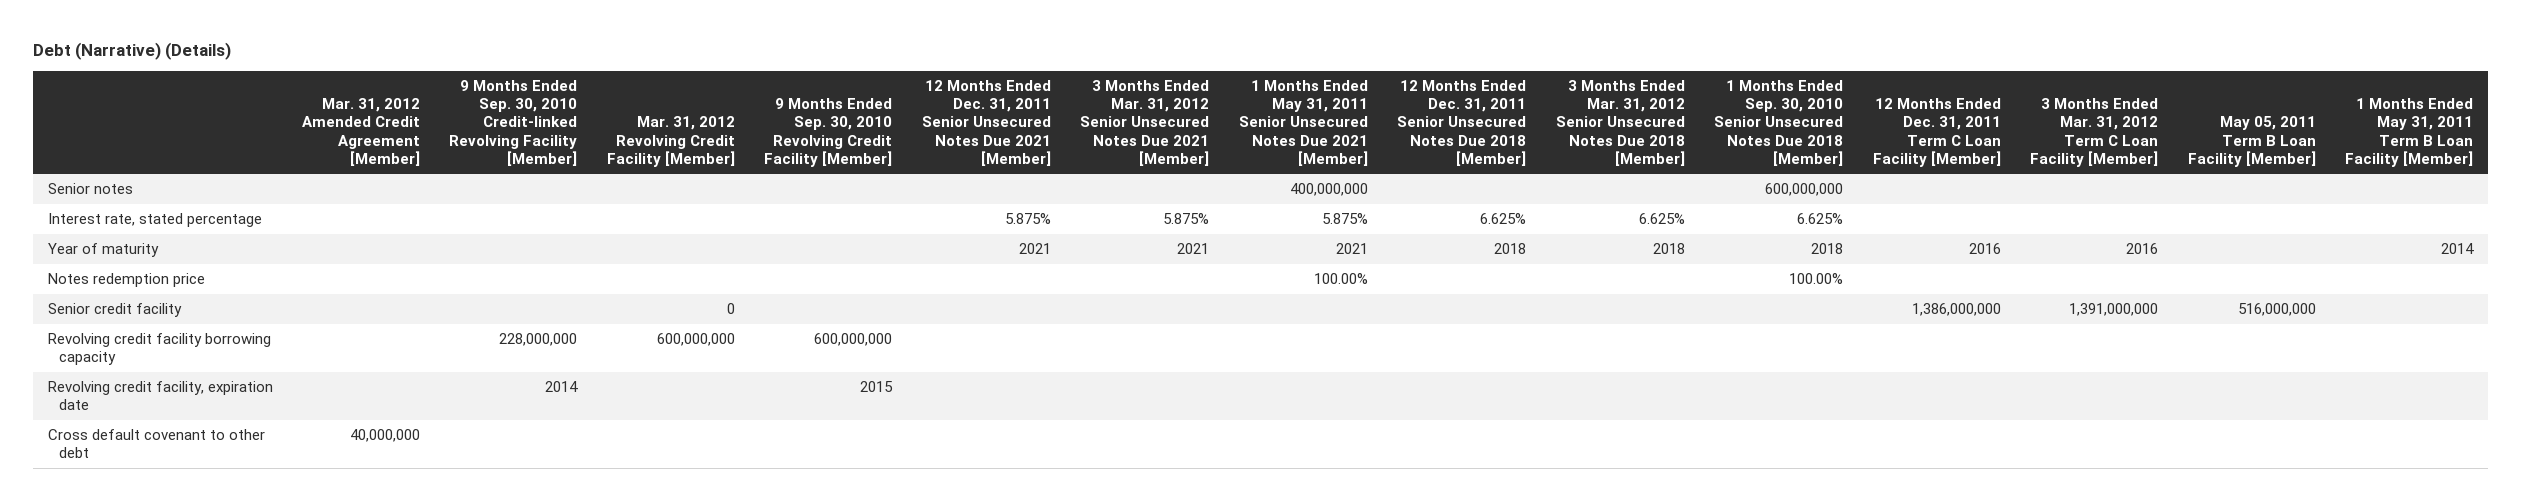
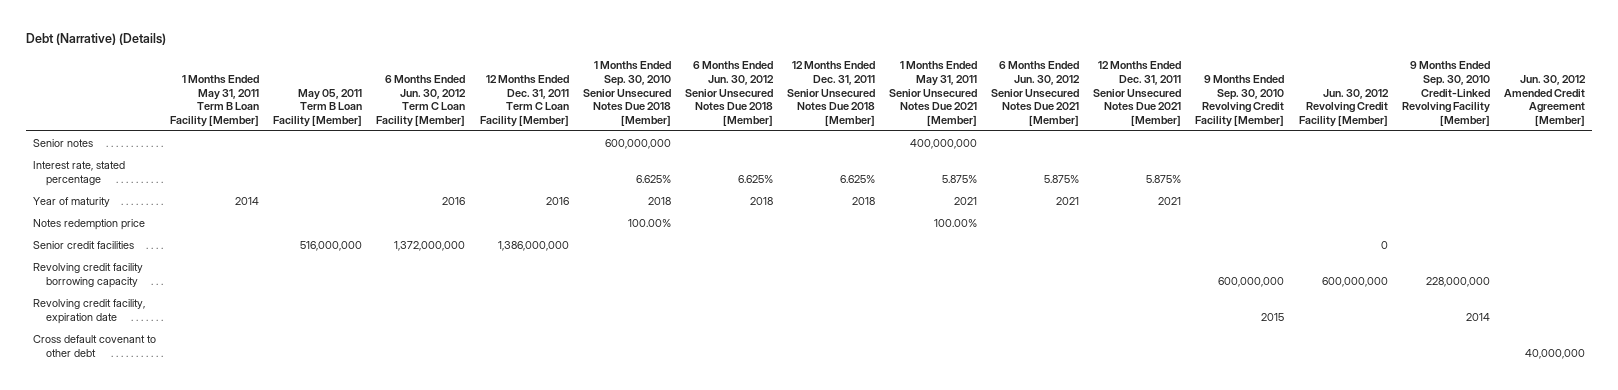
- | Mar. 31, 2012 Amended Credit Agreement [Member] | 9 Months Ended Sep. 30, 2010 Credit-linked Revolving Facility [Member] | Mar. 31, 2012 Revolving Credit Facility [Member] | 9 Months Ended Sep. 30, 2010 Revolving Credit Facility [Member] | 12 Months Ended Dec. 31, 2011 Senior Unsecured Notes Due 2021 [Member] | 3 Months Ended Mar. 31, 2012 Senior Unsecured Notes Due 2021 [Member] | 1 Months Ended May 31, 2011 Senior Unsecured Notes Due 2021 [Member] | 12 Months Ended Dec. 31, 2011 Senior Unsecured Notes Due 2018 [Member] | 3 Months Ended Mar. 31, 2012 Senior Unsecured Notes Due 2018 [Member] | 1 Months Ended Sep. 30, 2010 Senior Unsecured Notes Due 2018 [Member] | 12 Months Ended Dec. 31, 2011 Term C Loan Facility [Member] | 3 Months Ended Mar. 31, 2012 Term C Loan Facility [Member] | May 05, 2011 Term B Loan Facility [Member] | 1 Months Ended May 31, 2011 Term B Loan Facility [Member]
+ | 1 Months Ended May 31, 2011 Term B Loan Facility [Member] | May 05, 2011 Term B Loan Facility [Member] | 6 Months Ended Jun. 30, 2012 Term C Loan Facility [Member] | 12 Months Ended Dec. 31, 2011 Term C Loan Facility [Member] | 1 Months Ended Sep. 30, 2010 Senior Unsecured Notes Due 2018 [Member] | 6 Months Ended Jun. 30, 2012 Senior Unsecured Notes Due 2018 [Member] | 12 Months Ended Dec. 31, 2011 Senior Unsecured Notes Due 2018 [Member] | 1 Months Ended May 31, 2011 Senior Unsecured Notes Due 2021 [Member] | 6 Months Ended Jun. 30, 2012 Senior Unsecured Notes Due 2021 [Member] | 12 Months Ended Dec. 31, 2011 Senior Unsecured Notes Due 2021 [Member] | 9 Months Ended Sep. 30, 2010 Revolving Credit Facility [Member] | Jun. 30, 2012 Revolving Credit Facility [Member] | 9 Months Ended Sep. 30, 2010 Credit-Linked Revolving Facility [Member] | Jun. 30, 2012 Amended Credit Agreement [Member]
- Senior credit facility | | | 0 | | | | | | | | 1,386,000,000 | 1,391,000,000 | 516,000,000 |
+ Senior credit facilities | | 516,000,000 | 1,372,000,000 | 1,386,000,000 | | | | | | | | 0 | |

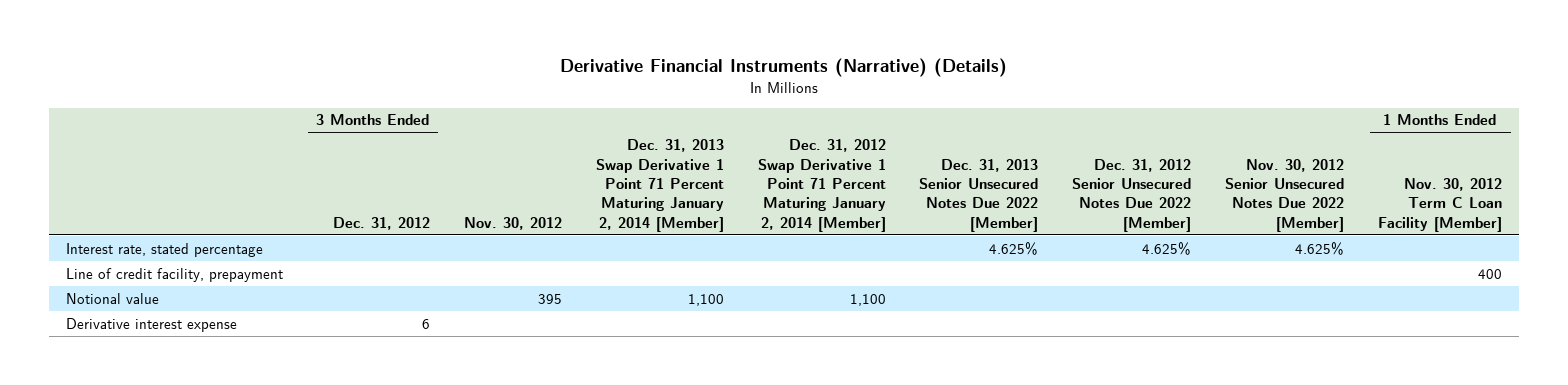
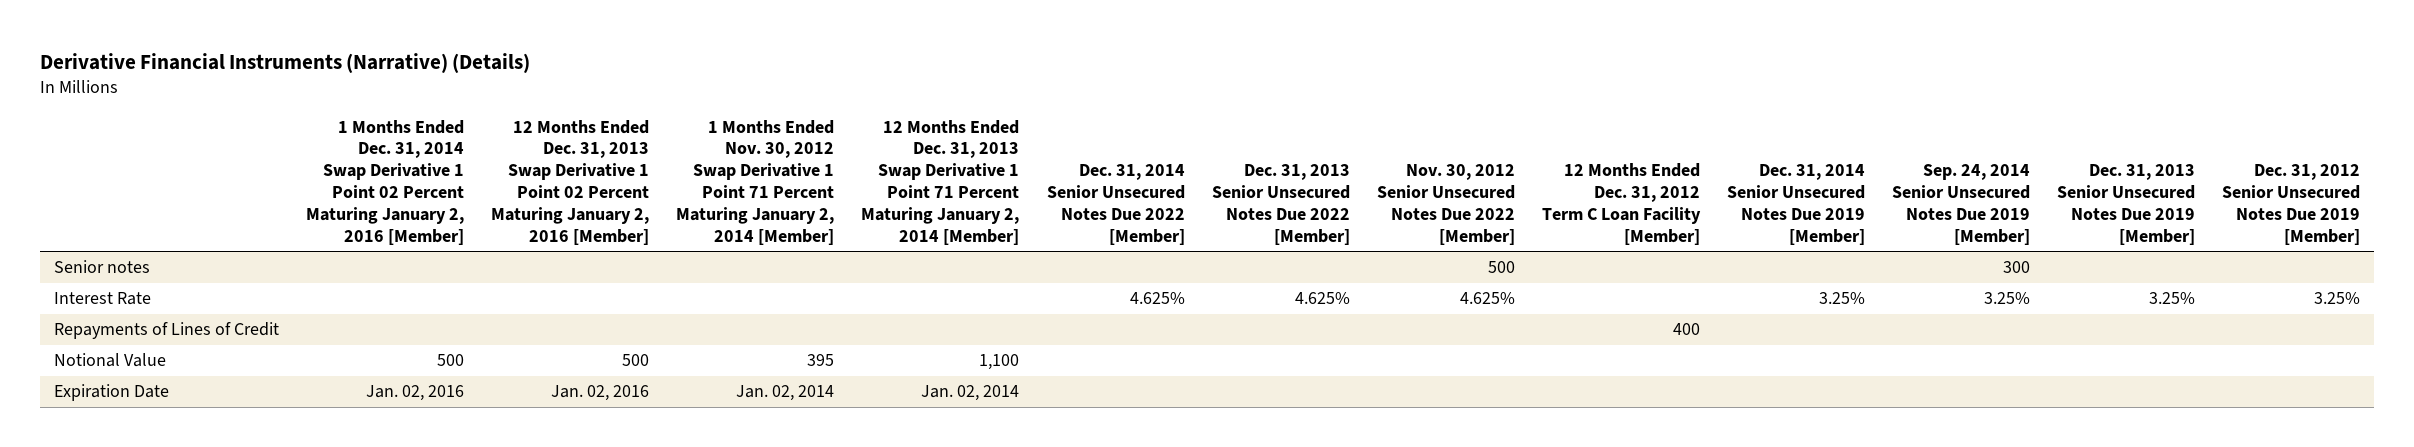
- | 3 Months Ended Dec. 31, 2012 | Nov. 30, 2012 | Dec. 31, 2013 Swap Derivative 1 Point 71 Percent Maturing January 2, 2014 [Member] | Dec. 31, 2012 Swap Derivative 1 Point 71 Percent Maturing January 2, 2014 [Member] | Dec. 31, 2013 Senior Unsecured Notes Due 2022 [Member] | Dec. 31, 2012 Senior Unsecured Notes Due 2022 [Member] | Nov. 30, 2012 Senior Unsecured Notes Due 2022 [Member] | 1 Months Ended Nov. 30, 2012 Term C Loan Facility [Member]
+ | 1 Months Ended Dec. 31, 2014 Swap Derivative 1 Point 02 Percent Maturing January 2, 2016 [Member] | 12 Months Ended Dec. 31, 2013 Swap Derivative 1 Point 02 Percent Maturing January 2, 2016 [Member] | 1 Months Ended Nov. 30, 2012 Swap Derivative 1 Point 71 Percent Maturing January 2, 2014 [Member] | 12 Months Ended Dec. 31, 2013 Swap Derivative 1 Point 71 Percent Maturing January 2, 2014 [Member] | Dec. 31, 2014 Senior Unsecured Notes Due 2022 [Member] | Dec. 31, 2013 Senior Unsecured Notes Due 2022 [Member] | Nov. 30, 2012 Senior Unsecured Notes Due 2022 [Member] | 12 Months Ended Dec. 31, 2012 Term C Loan Facility [Member] | Dec. 31, 2014 Senior Unsecured Notes Due 2019 [Member] | Sep. 24, 2014 Senior Unsecured Notes Due 2019 [Member] | Dec. 31, 2013 Senior Unsecured Notes Due 2019 [Member] | Dec. 31, 2012 Senior Unsecured Notes Due 2019 [Member]
- Interest rate, stated percentage | | | | | 4.625% | 4.625% | 4.625% |
- Line of credit facility, prepayment | | | | | | | | 400
- Notional value | | 395 | 1,100 | 1,100 | | | |
- Derivative interest expense | 6 | | | | | | |
+ Senior notes | | | | | | | 500 | | | 300 | |
+ Interest Rate | | | | | 4.625% | 4.625% | 4.625% | | 3.25% | 3.25% | 3.25% | 3.25%
+ Repayments of Lines of Credit | | | | | | | | 400 | | | |
+ Notional Value | 500 | 500 | 395 | 1,100 | | | | | | | |
+ Expiration Date | Jan. 02, 2016 | Jan. 02, 2016 | Jan. 02, 2014 | Jan. 02, 2014 | | | | | | | |

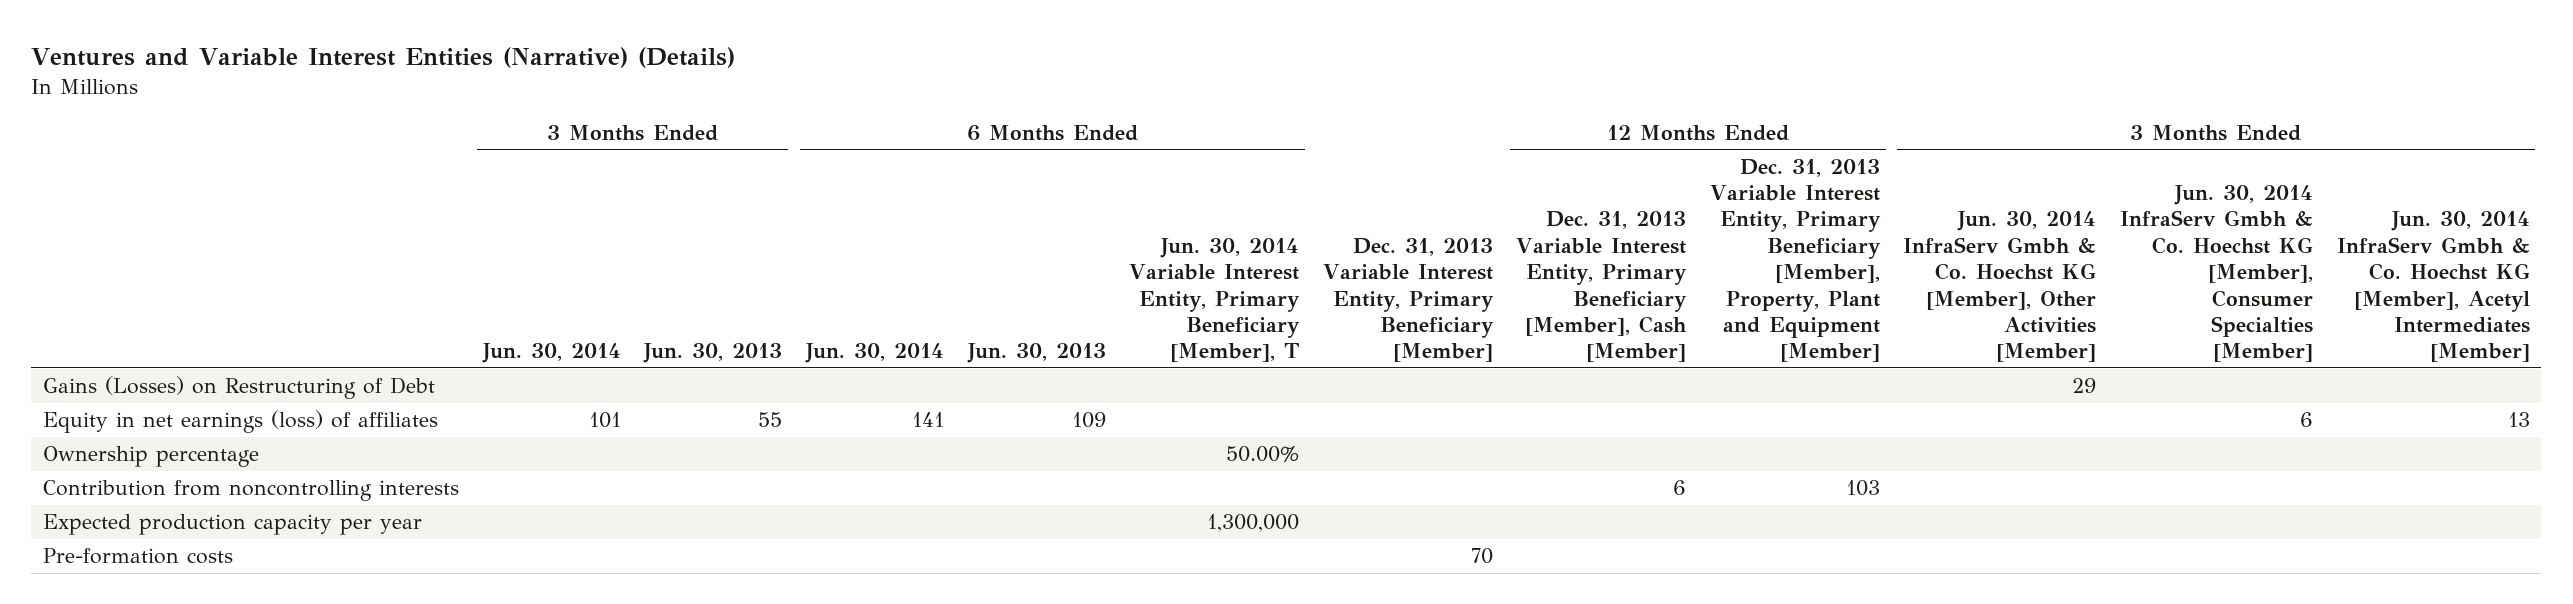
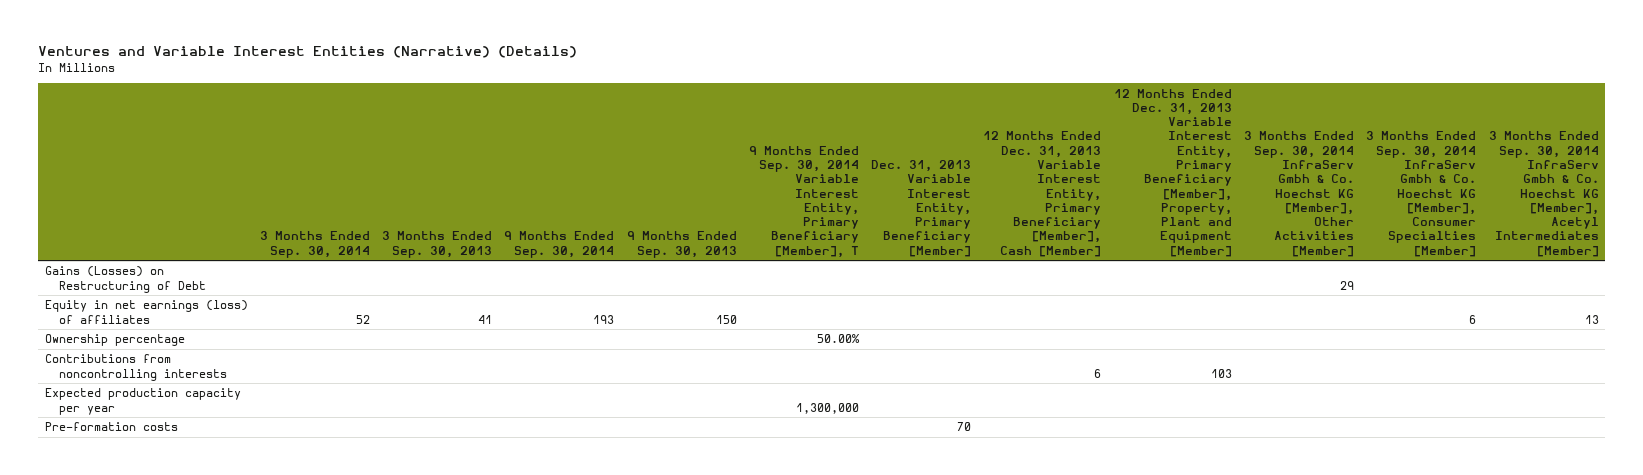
- | 3 Months Ended Jun. 30, 2014 | 3 Months Ended Jun. 30, 2013 | 6 Months Ended Jun. 30, 2014 | 6 Months Ended Jun. 30, 2013 | 6 Months Ended Jun. 30, 2014 Variable Interest Entity, Primary Beneficiary [Member], T | Dec. 31, 2013 Variable Interest Entity, Primary Beneficiary [Member] | 12 Months Ended Dec. 31, 2013 Variable Interest Entity, Primary Beneficiary [Member], Cash [Member] | 12 Months Ended Dec. 31, 2013 Variable Interest Entity, Primary Beneficiary [Member], Property, Plant and Equipment [Member] | 3 Months Ended Jun. 30, 2014 InfraServ Gmbh & Co. Hoechst KG [Member], Other Activities [Member] | 3 Months Ended Jun. 30, 2014 InfraServ Gmbh & Co. Hoechst KG [Member], Consumer Specialties [Member] | 3 Months Ended Jun. 30, 2014 InfraServ Gmbh & Co. Hoechst KG [Member], Acetyl Intermediates [Member]
+ | 3 Months Ended Sep. 30, 2014 | 3 Months Ended Sep. 30, 2013 | 9 Months Ended Sep. 30, 2014 | 9 Months Ended Sep. 30, 2013 | 9 Months Ended Sep. 30, 2014 Variable Interest Entity, Primary Beneficiary [Member], T | Dec. 31, 2013 Variable Interest Entity, Primary Beneficiary [Member] | 12 Months Ended Dec. 31, 2013 Variable Interest Entity, Primary Beneficiary [Member], Cash [Member] | 12 Months Ended Dec. 31, 2013 Variable Interest Entity, Primary Beneficiary [Member], Property, Plant and Equipment [Member] | 3 Months Ended Sep. 30, 2014 InfraServ Gmbh & Co. Hoechst KG [Member], Other Activities [Member] | 3 Months Ended Sep. 30, 2014 InfraServ Gmbh & Co. Hoechst KG [Member], Consumer Specialties [Member] | 3 Months Ended Sep. 30, 2014 InfraServ Gmbh & Co. Hoechst KG [Member], Acetyl Intermediates [Member]
- Contribution from noncontrolling interests | | | | | | | 6 | 103 | | |
+ Contributions from noncontrolling interests | | | | | | | 6 | 103 | | |

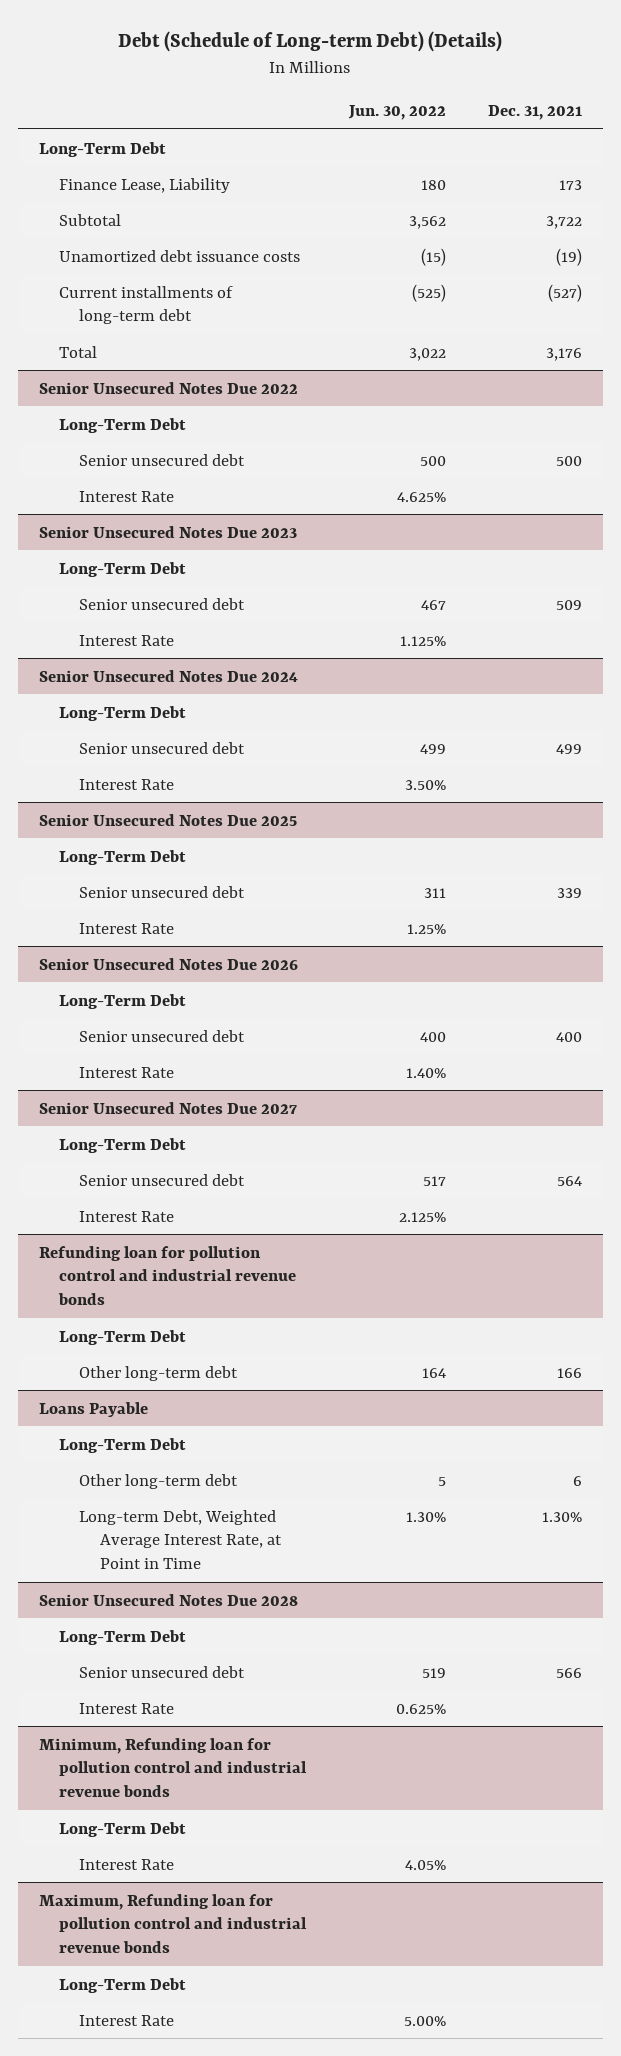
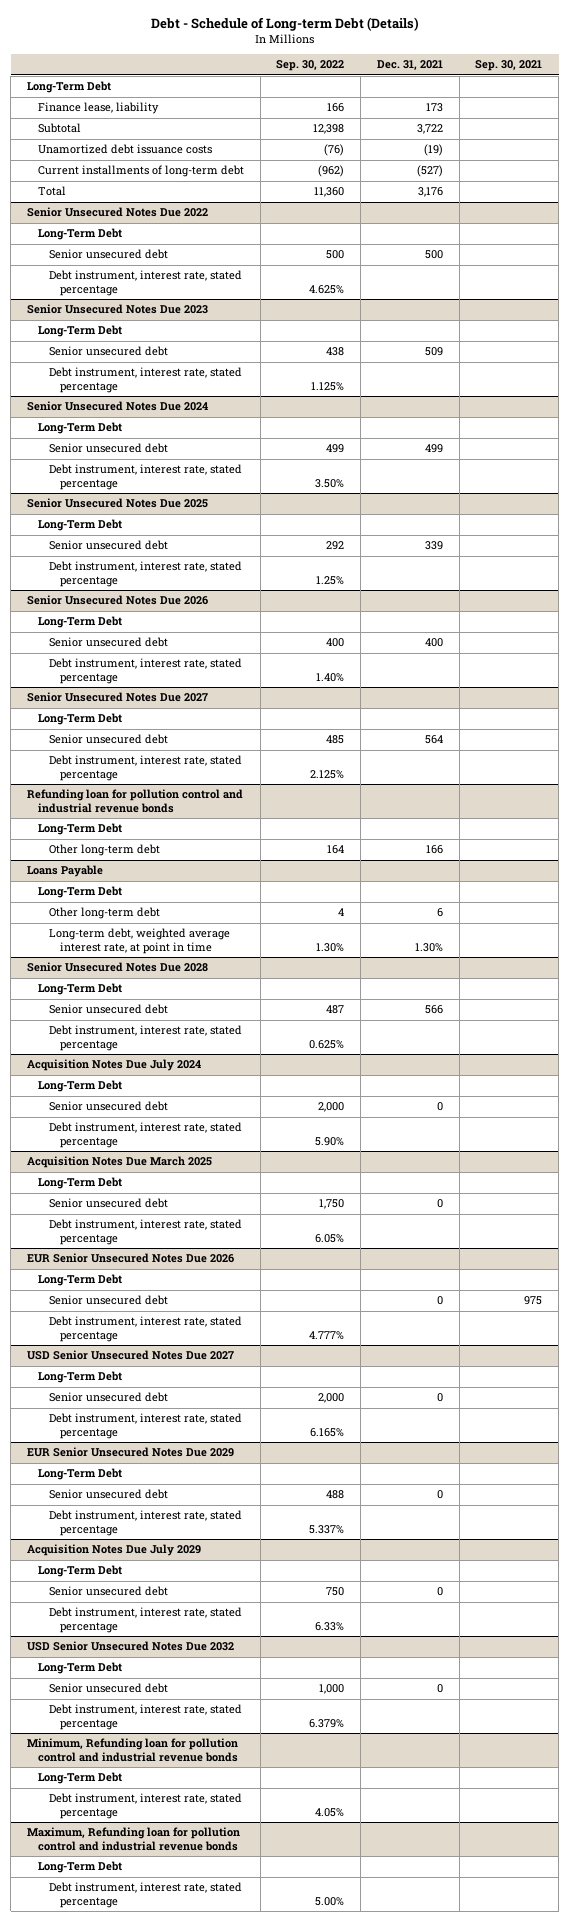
- Debt (Schedule of Long-term Debt) (Details)
+ Debt - Schedule of Long-term Debt (Details)
- | Jun. 30, 2022 | Dec. 31, 2021
+ | Sep. 30, 2022 | Dec. 31, 2021 | Sep. 30, 2021
- Finance Lease, Liability | 180 | 173
+ Finance lease, liability | 166 | 173 |
@ Senior Unsecured Notes Due 2022
- Interest Rate | 4.625% |
+ Debt instrument, interest rate, stated percentage | 4.625% | |
@ Senior Unsecured Notes Due 2023
- Interest Rate | 1.125% |
+ Debt instrument, interest rate, stated percentage | 1.125% | |
@ Senior Unsecured Notes Due 2024
- Interest Rate | 3.50% |
+ Debt instrument, interest rate, stated percentage | 3.50% | |
@ Senior Unsecured Notes Due 2025
- Interest Rate | 1.25% |
+ Debt instrument, interest rate, stated percentage | 1.25% | |
@ Senior Unsecured Notes Due 2026
- Interest Rate | 1.40% |
+ Debt instrument, interest rate, stated percentage | 1.40% | |
@ Senior Unsecured Notes Due 2027
- Interest Rate | 2.125% |
+ Debt instrument, interest rate, stated percentage | 2.125% | |
@ Loans Payable
- Long-term Debt, Weighted Average Interest Rate, at Point in Time | 1.30% | 1.30%
+ Long-term debt, weighted average interest rate, at point in time | 1.30% | 1.30% |
@ Senior Unsecured Notes Due 2028
- Interest Rate | 0.625% |
+ Debt instrument, interest rate, stated percentage | 0.625% | |
+ Acquisition Notes Due July 2024
+ Long-Term Debt
+ Senior unsecured debt | 2,000 | 0 |
+ Debt instrument, interest rate, stated percentage | 5.90% | |
+ Acquisition Notes Due March 2025
+ Long-Term Debt
+ Senior unsecured debt | 1,750 | 0 |
+ Debt instrument, interest rate, stated percentage | 6.05% | |
+ EUR Senior Unsecured Notes Due 2026
+ Long-Term Debt
+ Senior unsecured debt | | 0 | 975
+ Debt instrument, interest rate, stated percentage | 4.777% | |
+ USD Senior Unsecured Notes Due 2027
+ Long-Term Debt
+ Senior unsecured debt | 2,000 | 0 |
+ Debt instrument, interest rate, stated percentage | 6.165% | |
+ EUR Senior Unsecured Notes Due 2029
+ Long-Term Debt
+ Senior unsecured debt | 488 | 0 |
+ Debt instrument, interest rate, stated percentage | 5.337% | |
+ Acquisition Notes Due July 2029
+ Long-Term Debt
+ Senior unsecured debt | 750 | 0 |
+ Debt instrument, interest rate, stated percentage | 6.33% | |
+ USD Senior Unsecured Notes Due 2032
+ Long-Term Debt
+ Senior unsecured debt | 1,000 | 0 |
+ Debt instrument, interest rate, stated percentage | 6.379% | |
@ Minimum, Refunding loan for pollution control and industrial revenue bonds
- Interest Rate | 4.05% |
+ Debt instrument, interest rate, stated percentage | 4.05% | |
@ Maximum, Refunding loan for pollution control and industrial revenue bonds
- Interest Rate | 5.00% |
+ Debt instrument, interest rate, stated percentage | 5.00% | |

